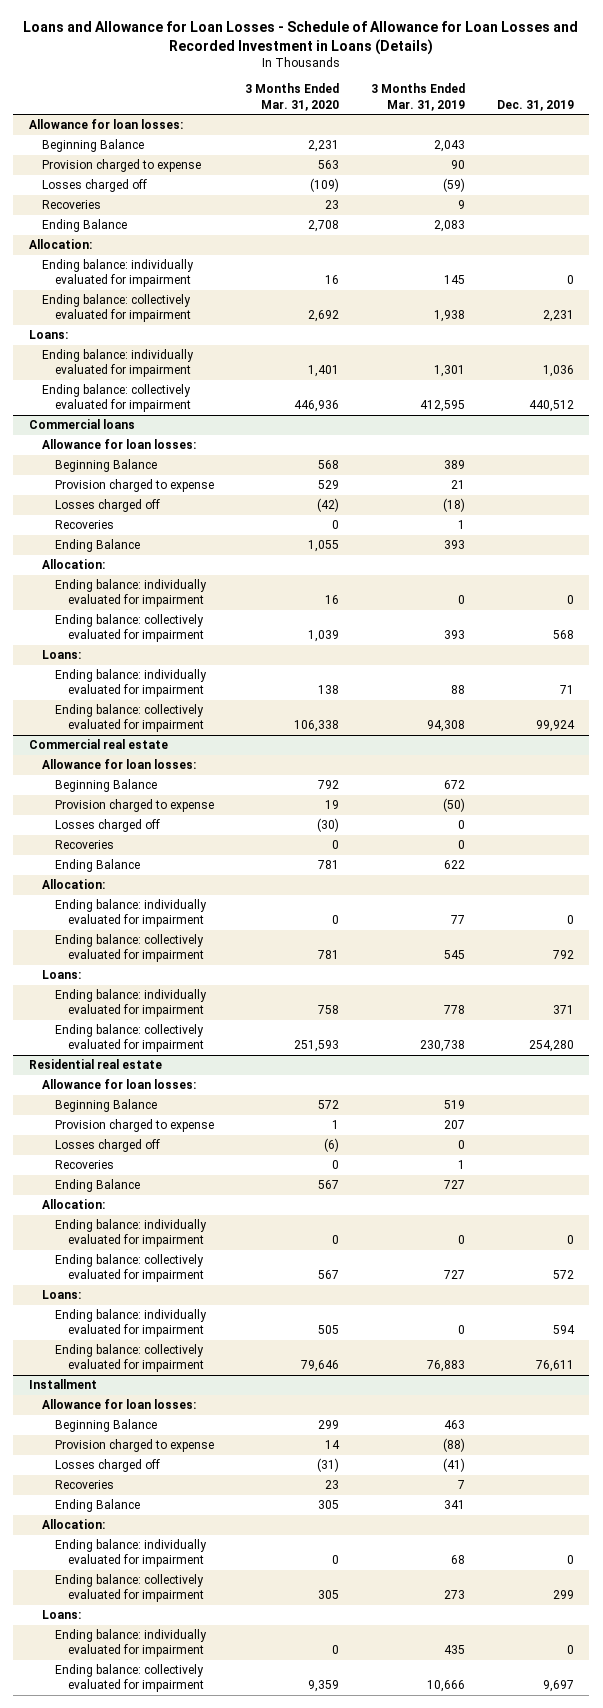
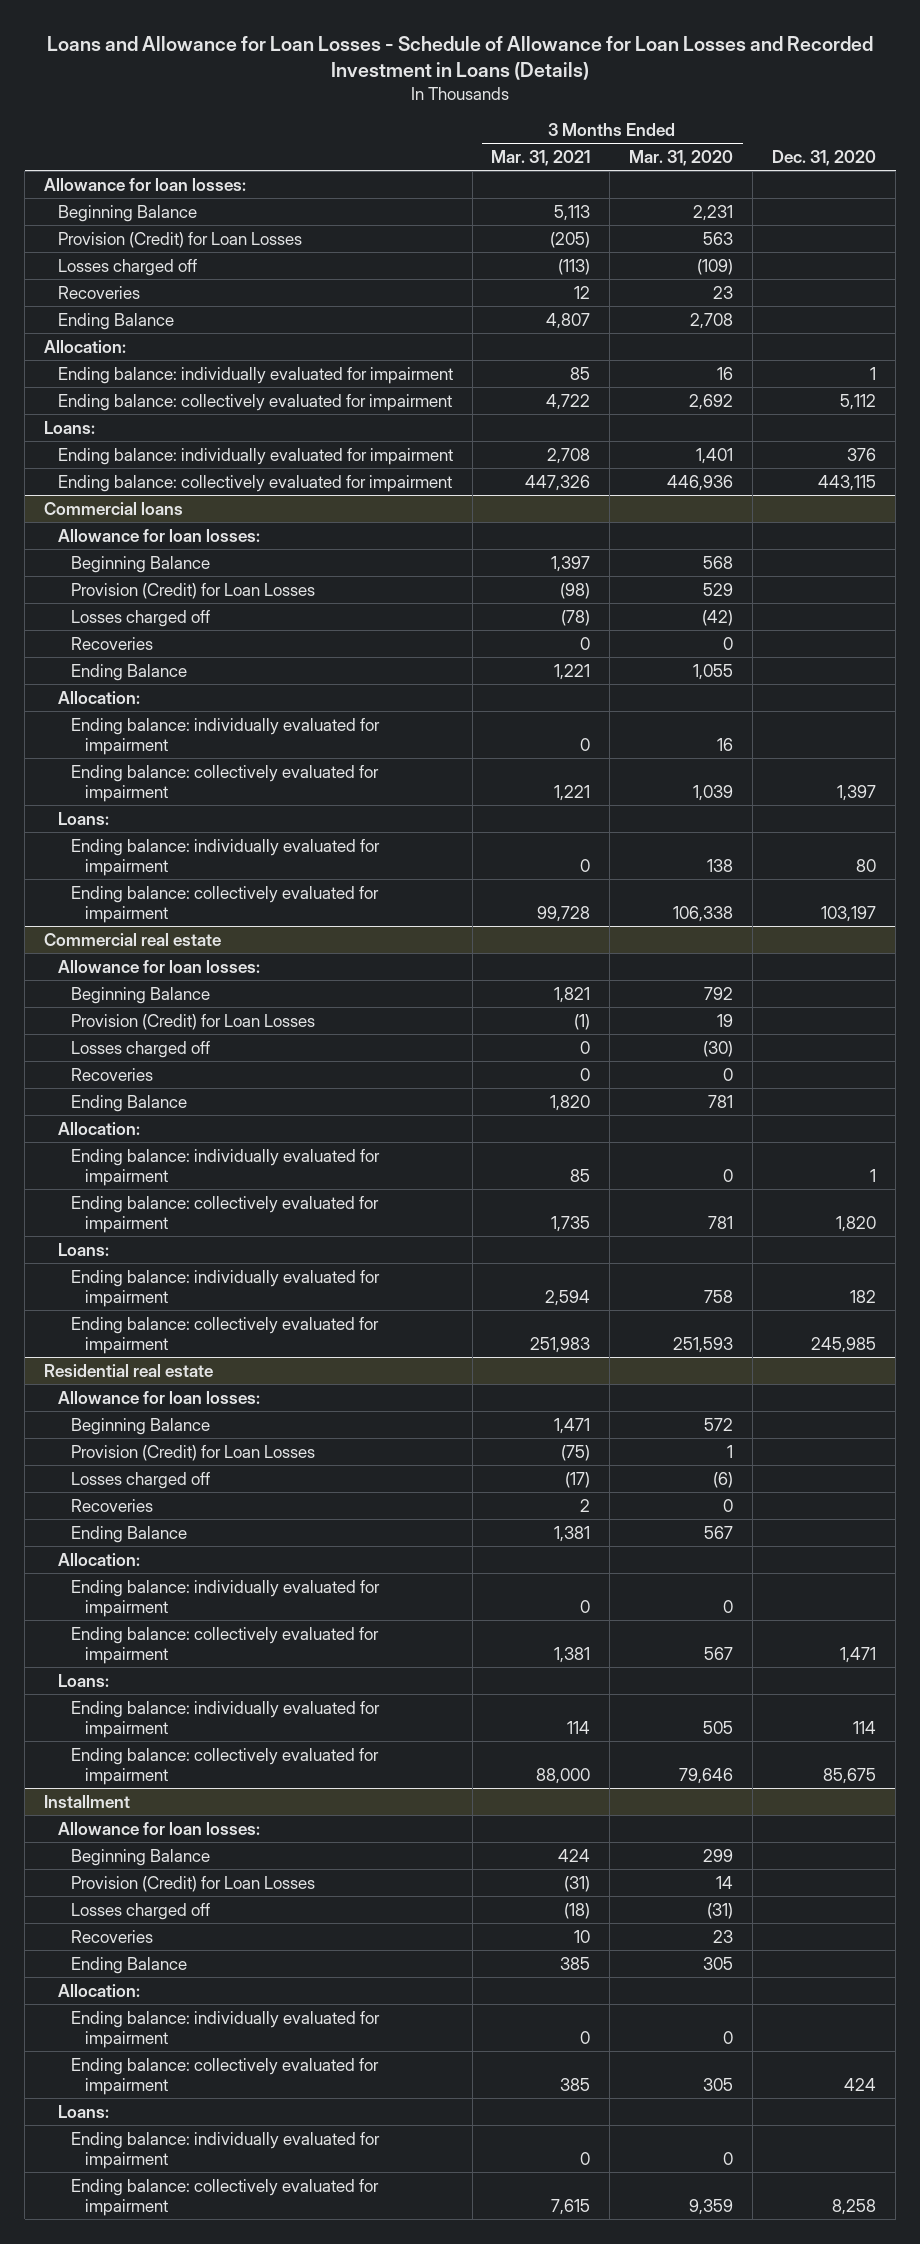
- | 3 Months Ended Mar. 31, 2020 | 3 Months Ended Mar. 31, 2019 | Dec. 31, 2019
+ | 3 Months Ended Mar. 31, 2021 | 3 Months Ended Mar. 31, 2020 | Dec. 31, 2020
- Provision charged to expense | 563 | 90 |
+ Provision (Credit) for Loan Losses | (205) | 563 |
@ Commercial loans
- Provision charged to expense | 529 | 21 |
+ Provision (Credit) for Loan Losses | (98) | 529 |
@ Commercial real estate
- Provision charged to expense | 19 | (50) |
+ Provision (Credit) for Loan Losses | (1) | 19 |
@ Residential real estate
- Provision charged to expense | 1 | 207 |
+ Provision (Credit) for Loan Losses | (75) | 1 |
@ Installment
- Provision charged to expense | 14 | (88) |
+ Provision (Credit) for Loan Losses | (31) | 14 |

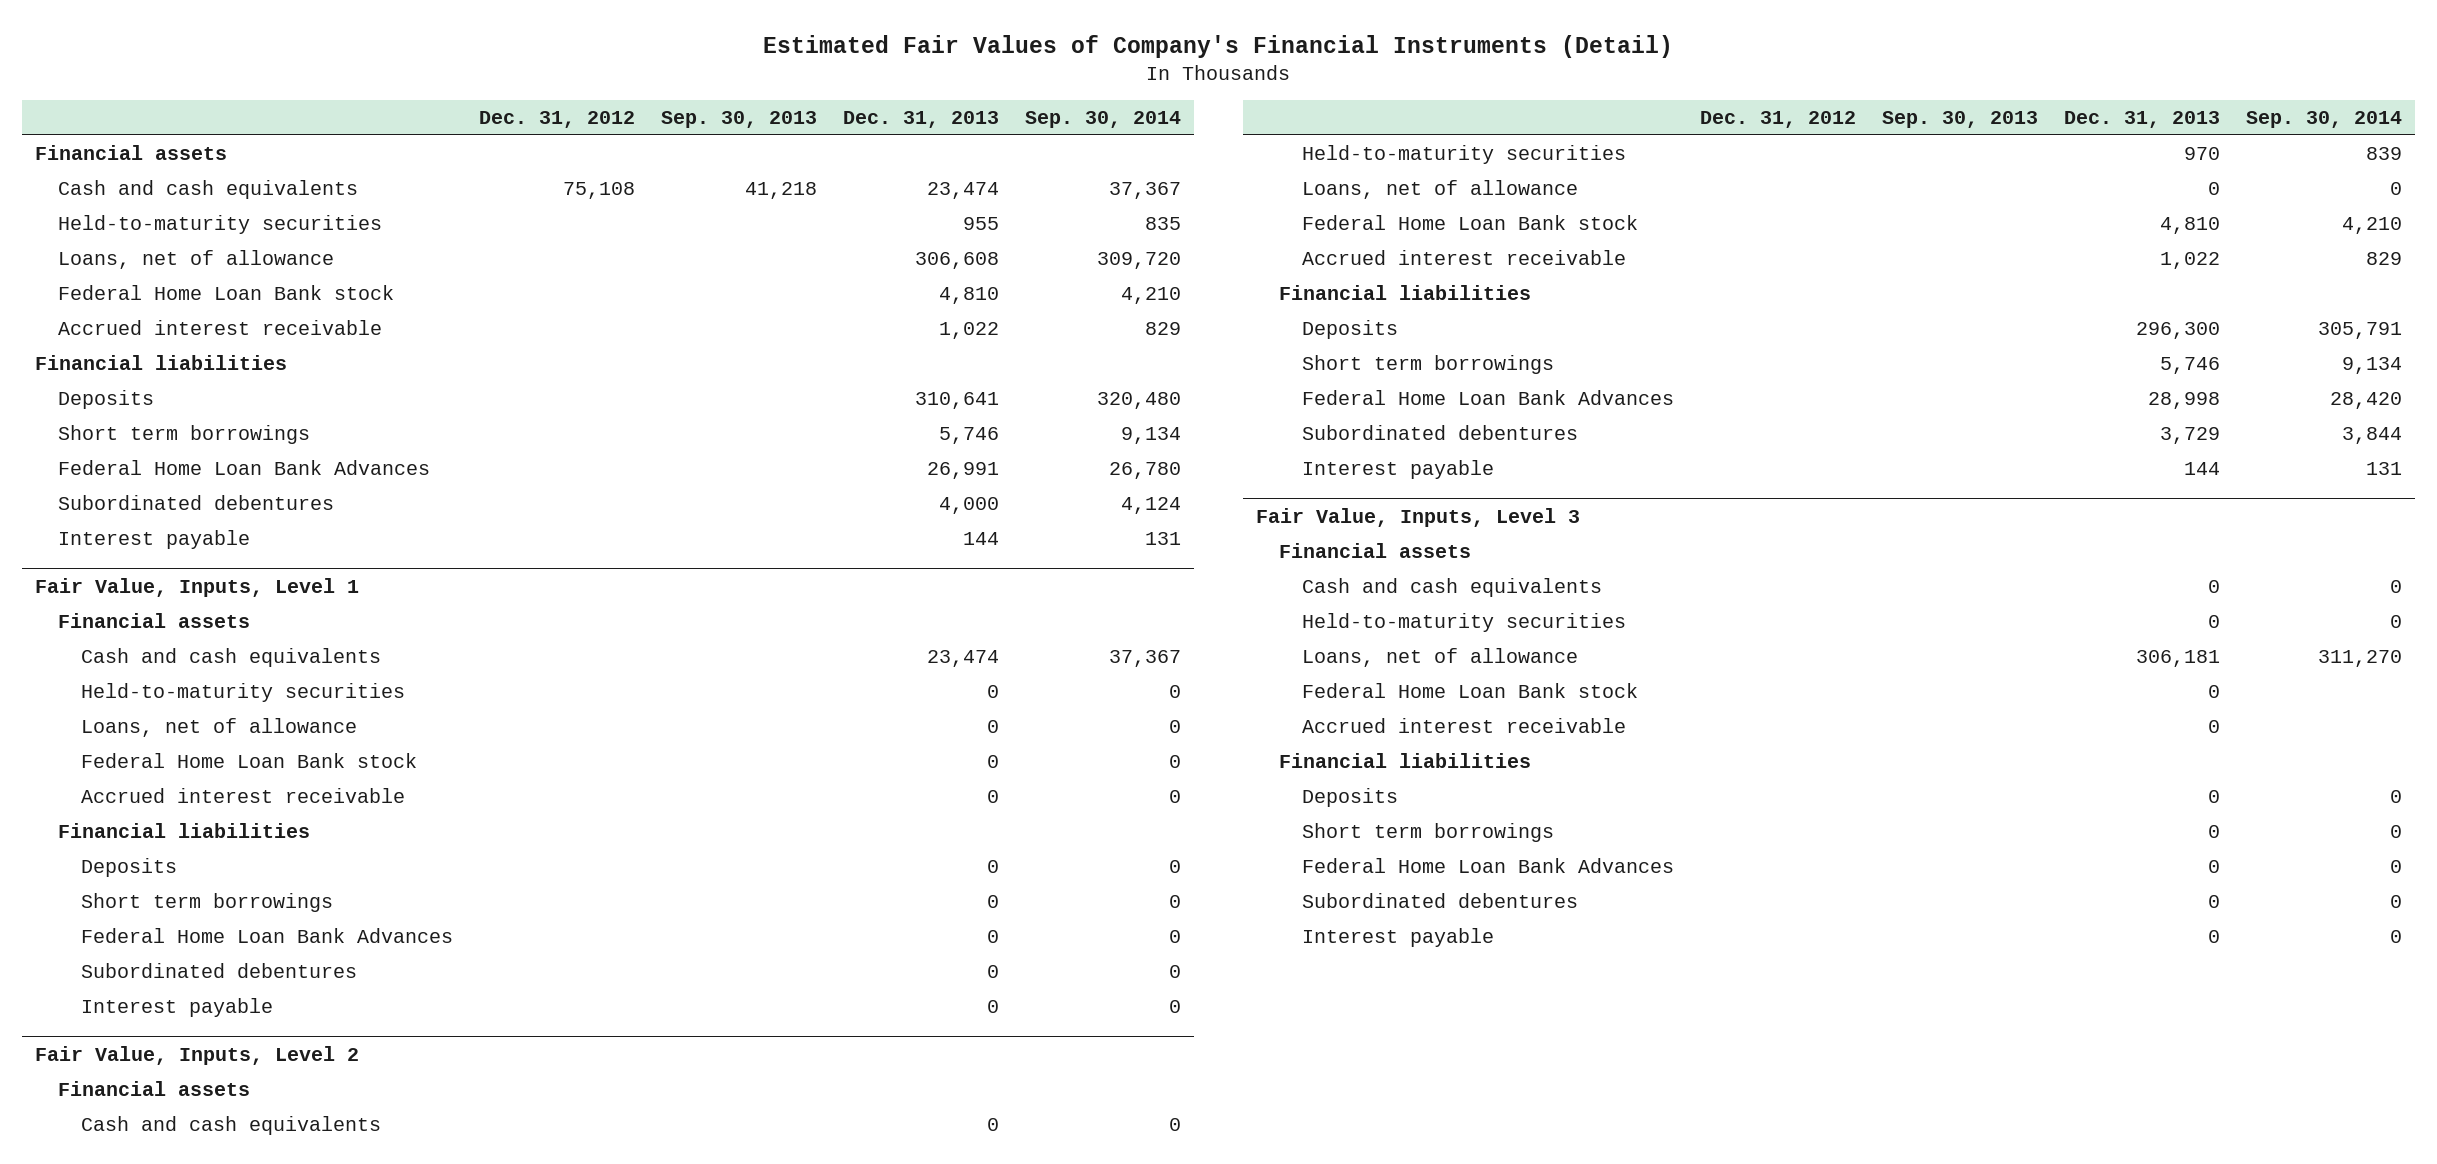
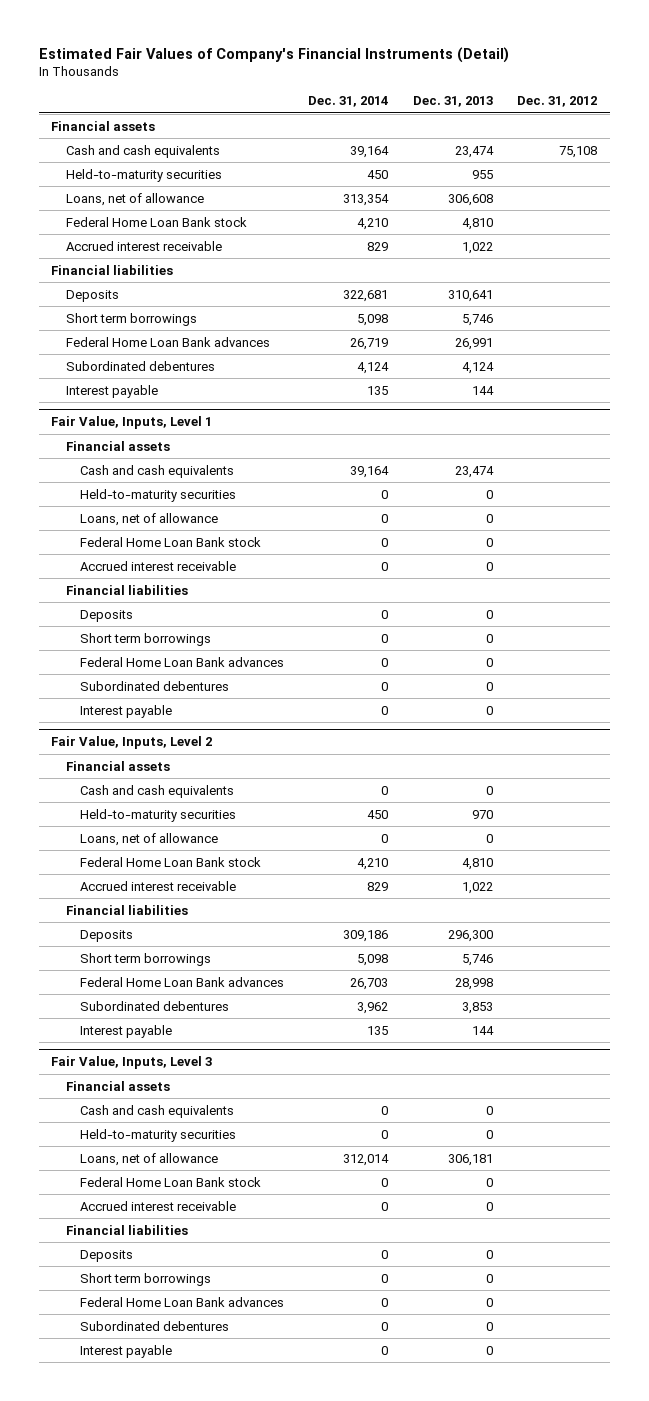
- | Dec. 31, 2012 | Sep. 30, 2013 | Dec. 31, 2013 | Sep. 30, 2014
+ | Dec. 31, 2014 | Dec. 31, 2013 | Dec. 31, 2012
- Federal Home Loan Bank Advances | | | 26,991 | 26,780
- Subordinated debentures | | | 4,000 | 4,124
+ Federal Home Loan Bank advances | 26,719 | 26,991 |
+ Subordinated debentures | 4,124 | 4,124 |
@ Fair Value, Inputs, Level 1
- Federal Home Loan Bank Advances | | | 0 | 0
+ Federal Home Loan Bank advances | 0 | 0 |
@ Fair Value, Inputs, Level 2
- Federal Home Loan Bank Advances | | | 28,998 | 28,420
- Subordinated debentures | | | 3,729 | 3,844
+ Federal Home Loan Bank advances | 26,703 | 28,998 |
+ Subordinated debentures | 3,962 | 3,853 |
@ Fair Value, Inputs, Level 3
- Federal Home Loan Bank Advances | | | 0 | 0
+ Federal Home Loan Bank advances | 0 | 0 |

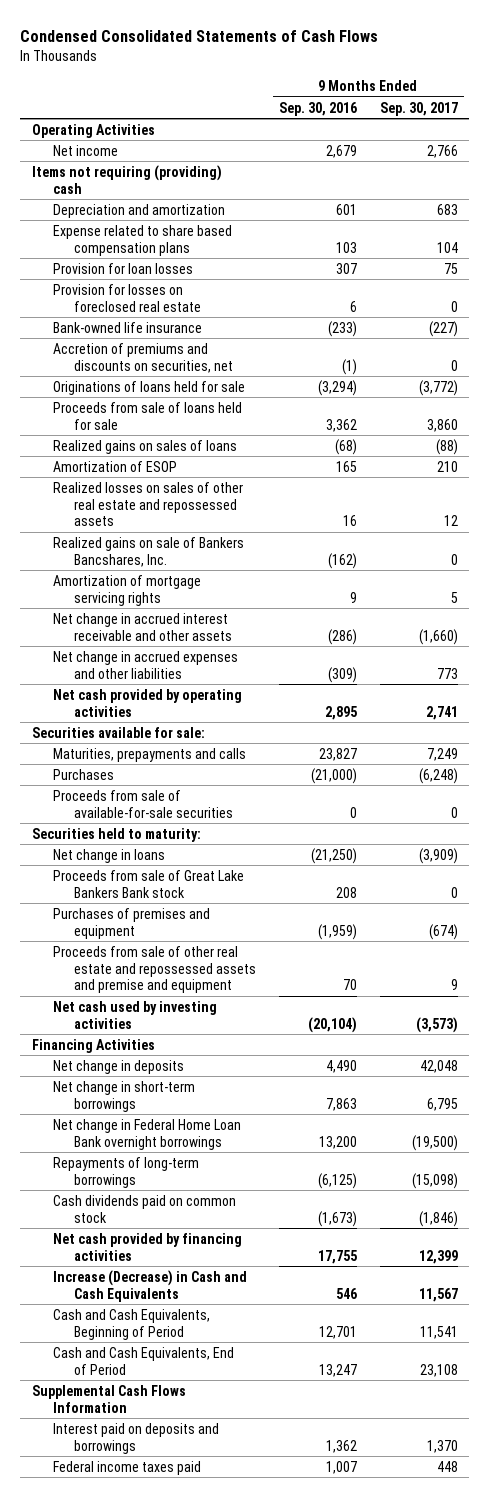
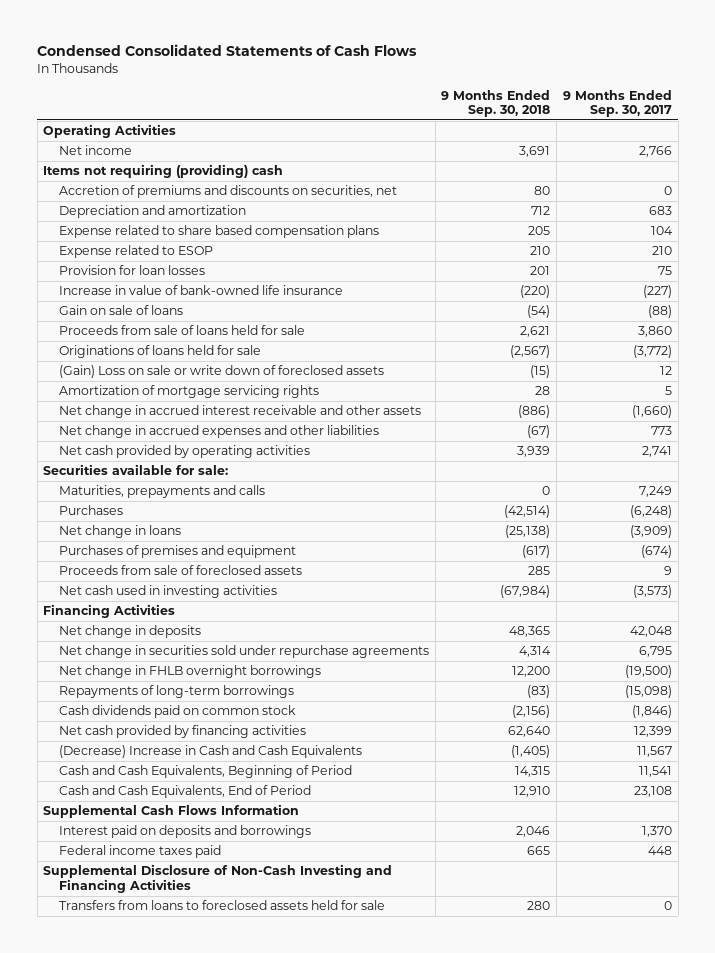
- | 9 Months Ended Sep. 30, 2016 | 9 Months Ended Sep. 30, 2017
+ | 9 Months Ended Sep. 30, 2018 | 9 Months Ended Sep. 30, 2017
moved up: Accretion of premiums and discounts on securities, net | 80 | 0
+ Expense related to ESOP | 210 | 210
- Provision for losses on foreclosed real estate | 6 | 0
- Bank-owned life insurance | (233) | (227)
+ Increase in value of bank-owned life insurance | (220) | (227)
+ Gain on sale of loans | (54) | (88)
- Realized gains on sales of loans | (68) | (88)
- Amortization of ESOP | 165 | 210
- Realized losses on sales of other real estate and repossessed assets | 16 | 12
- Realized gains on sale of Bankers Bancshares, Inc. | (162) | 0
moved down: Originations of loans held for sale | (2,567) | (3,772)
+ (Gain) Loss on sale or write down of foreclosed assets | (15) | 12
- Proceeds from sale of available-for-sale securities | 0 | 0
- Securities held to maturity:
- Proceeds from sale of Great Lake Bankers Bank stock | 208 | 0
- Proceeds from sale of other real estate and repossessed assets and premise and equipment | 70 | 9
- Net cash used by investing activities | (20,104) | (3,573)
+ Proceeds from sale of foreclosed assets | 285 | 9
+ Net cash used in investing activities | (67,984) | (3,573)
- Net change in short-term borrowings | 7,863 | 6,795
- Net change in Federal Home Loan Bank overnight borrowings | 13,200 | (19,500)
+ Net change in securities sold under repurchase agreements | 4,314 | 6,795
+ Net change in FHLB overnight borrowings | 12,200 | (19,500)
- Increase (Decrease) in Cash and Cash Equivalents | 546 | 11,567
+ (Decrease) Increase in Cash and Cash Equivalents | (1,405) | 11,567
+ Supplemental Disclosure of Non-Cash Investing and Financing Activities
+ Transfers from loans to foreclosed assets held for sale | 280 | 0

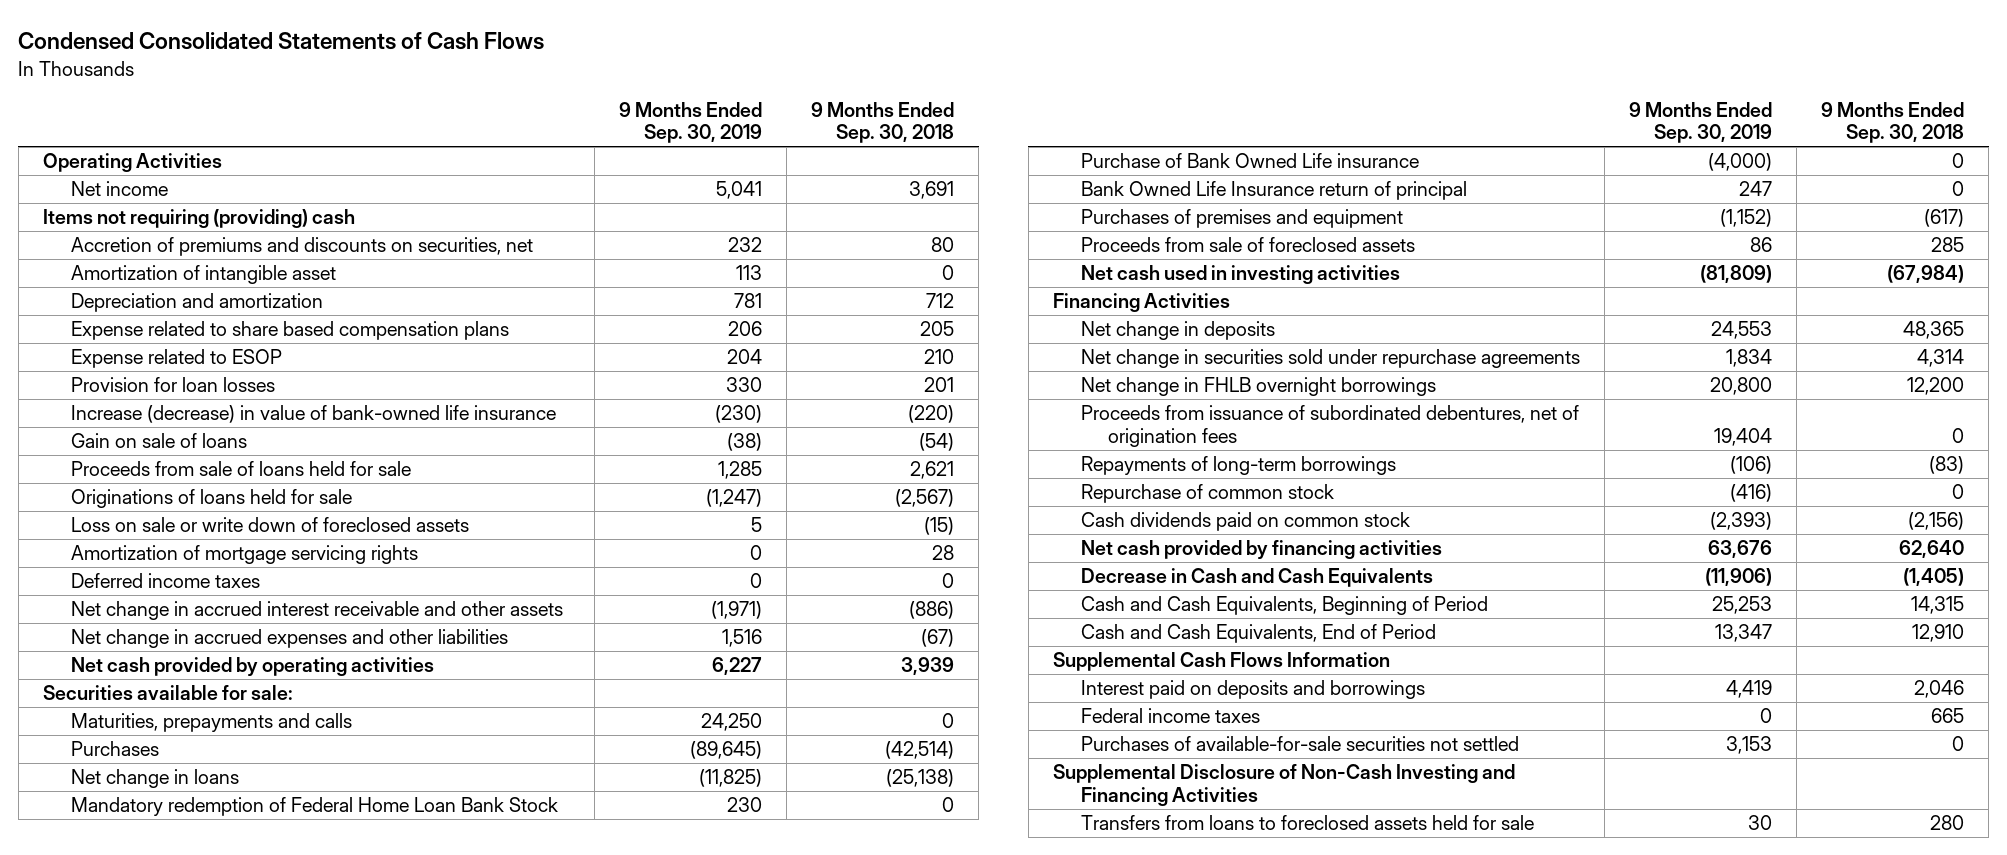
- | 9 Months Ended Sep. 30, 2018 | 9 Months Ended Sep. 30, 2017
+ | 9 Months Ended Sep. 30, 2019 | 9 Months Ended Sep. 30, 2018
+ Amortization of intangible asset | 113 | 0
- Increase in value of bank-owned life insurance | (220) | (227)
+ Increase (decrease) in value of bank-owned life insurance | (230) | (220)
- (Gain) Loss on sale or write down of foreclosed assets | (15) | 12
+ Loss on sale or write down of foreclosed assets | 5 | (15)
+ Deferred income taxes | 0 | 0
+ Mandatory redemption of Federal Home Loan Bank Stock | 230 | 0
+ Purchase of Bank Owned Life insurance | (4,000) | 0
+ Bank Owned Life Insurance return of principal | 247 | 0
+ Proceeds from issuance of subordinated debentures, net of origination fees | 19,404 | 0
+ Repurchase of common stock | (416) | 0
- (Decrease) Increase in Cash and Cash Equivalents | (1,405) | 11,567
+ Decrease in Cash and Cash Equivalents | (11,906) | (1,405)
- Federal income taxes paid | 665 | 448
+ Federal income taxes | 0 | 665
+ Purchases of available-for-sale securities not settled | 3,153 | 0

